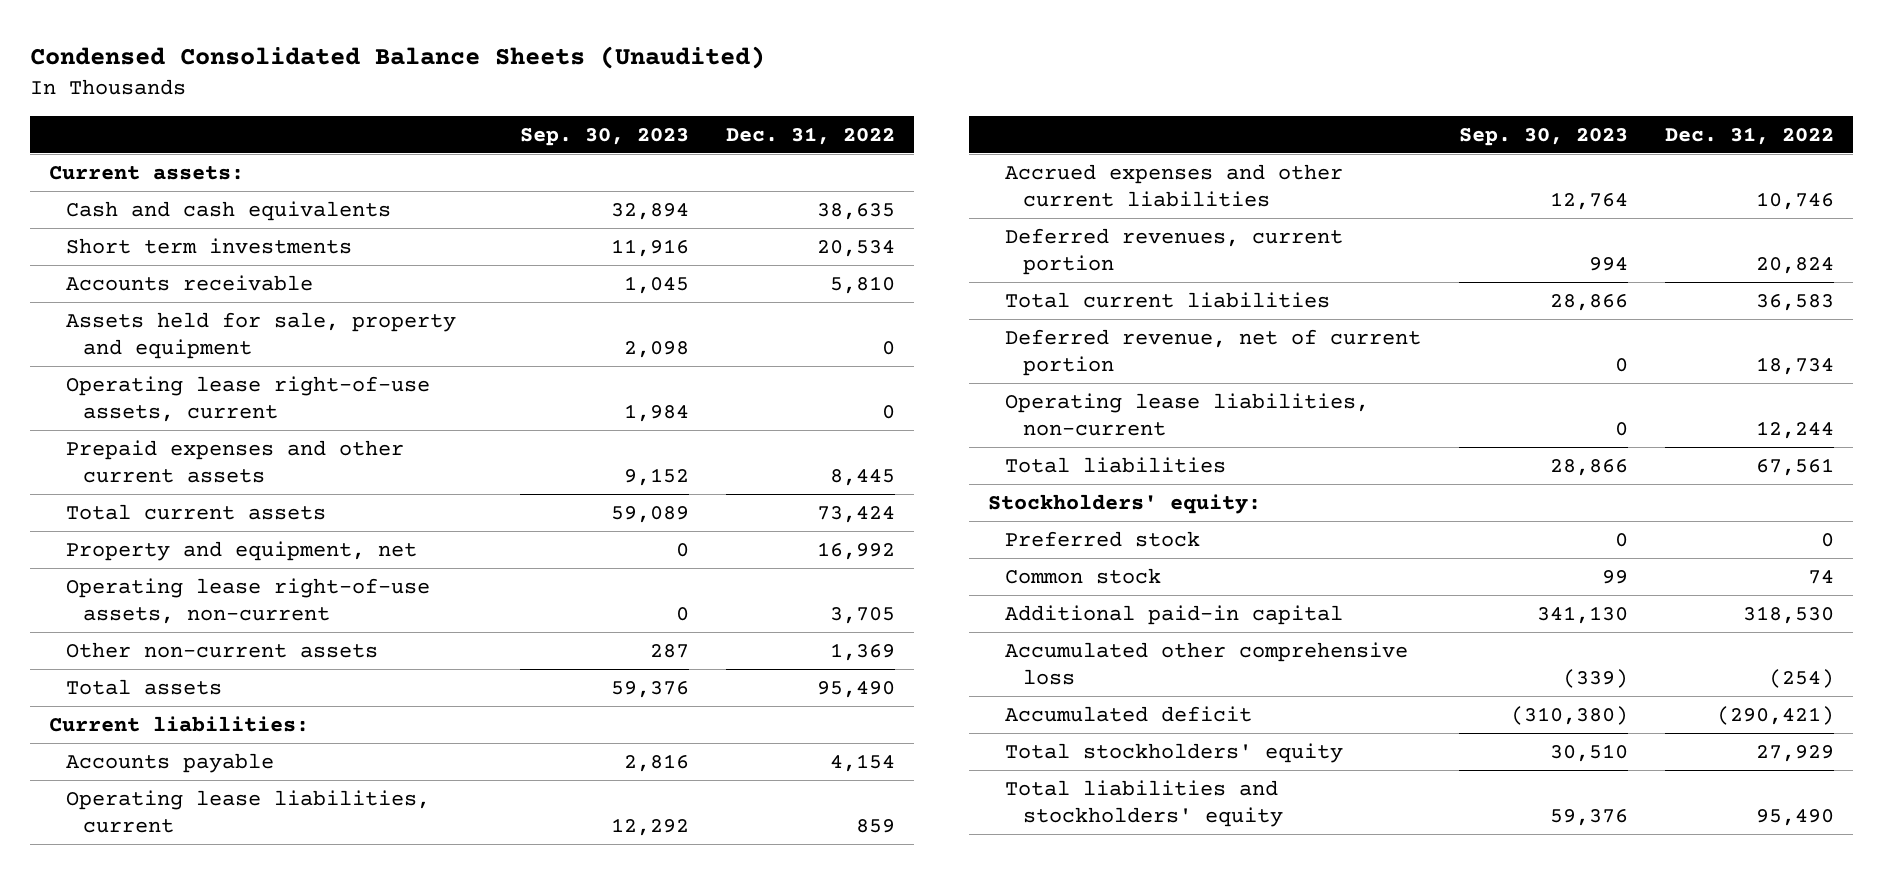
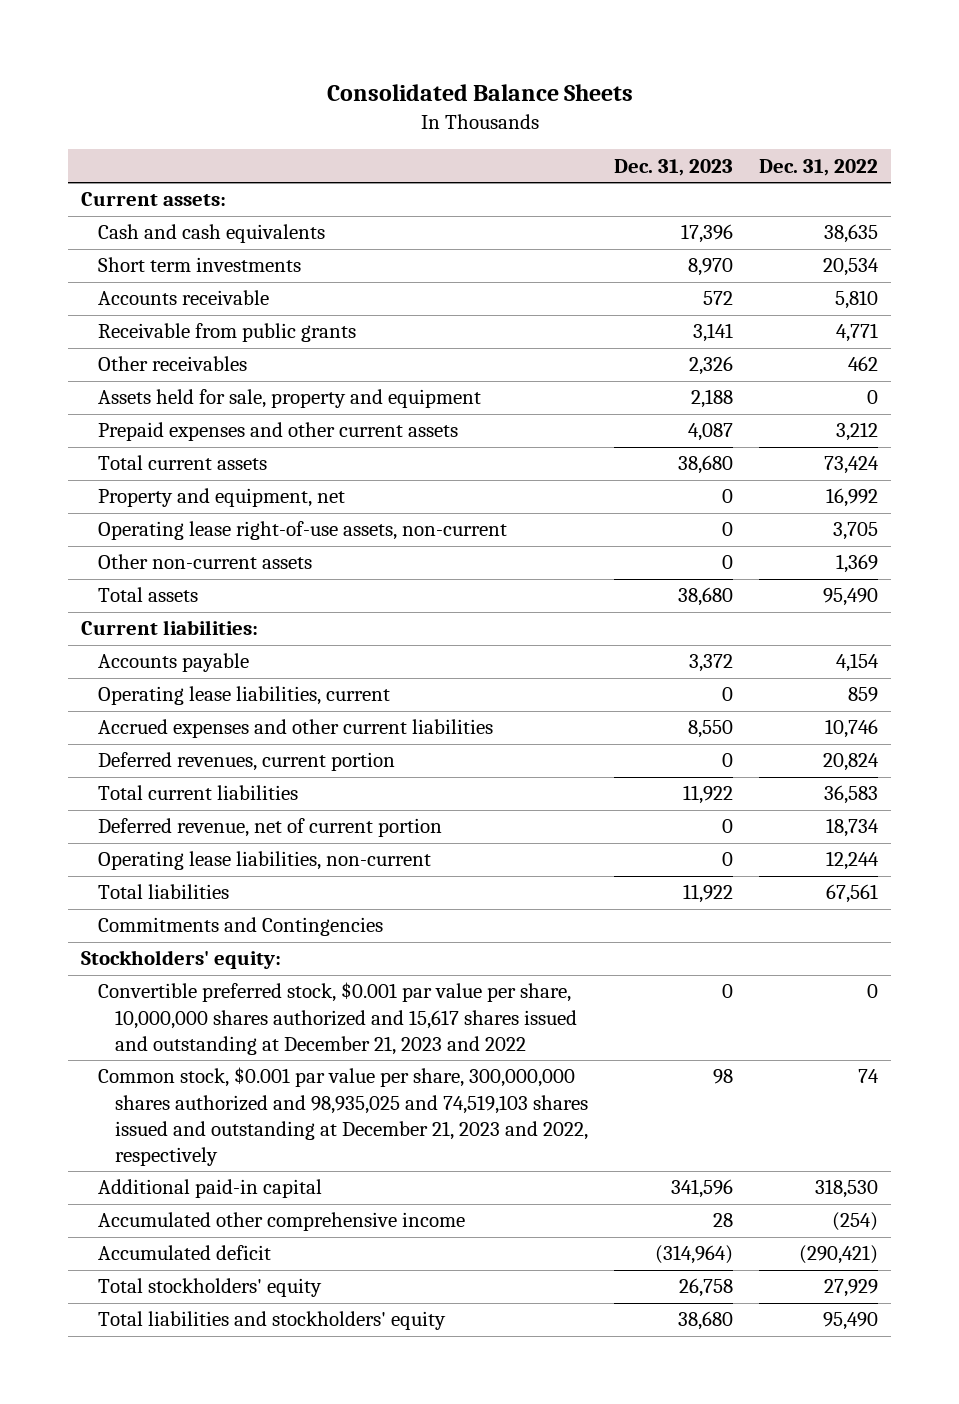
- Condensed Consolidated Balance Sheets (Unaudited)
+ Consolidated Balance Sheets
- | Sep. 30, 2023 | Dec. 31, 2022
+ | Dec. 31, 2023 | Dec. 31, 2022
+ Receivable from public grants | 3,141 | 4,771
+ Other receivables | 2,326 | 462
- Operating lease right-of-use assets, current | 1,984 | 0
- Prepaid expenses and other current assets | 9,152 | 8,445
+ Prepaid expenses and other current assets | 4,087 | 3,212
+ Commitments and Contingencies
- Preferred stock | 0 | 0
- Common stock | 99 | 74
+ Convertible preferred stock, $0.001 par value per share, 10,000,000 shares authorized and 15,617 shares issued and outstanding at December 21, 2023 and 2022 | 0 | 0
+ Common stock, $0.001 par value per share, 300,000,000 shares authorized and 98,935,025 and 74,519,103 shares issued and outstanding at December 21, 2023 and 2022, respectively | 98 | 74
- Accumulated other comprehensive loss | (339) | (254)
+ Accumulated other comprehensive income | 28 | (254)

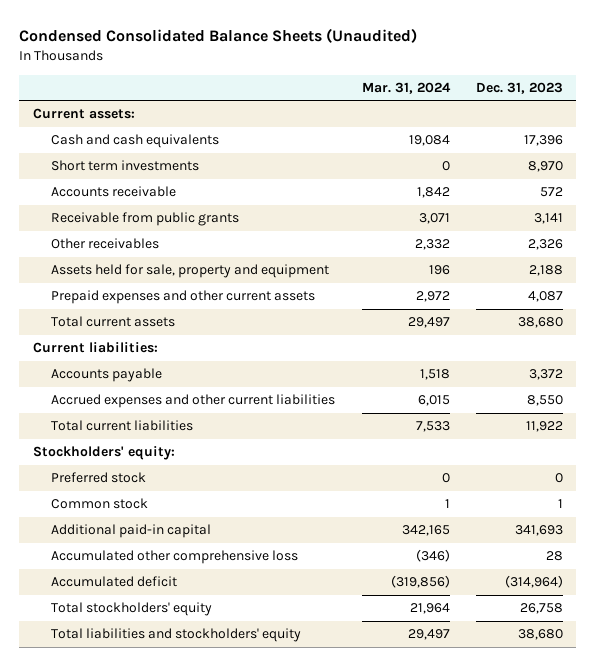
- Consolidated Balance Sheets
+ Condensed Consolidated Balance Sheets (Unaudited)
- | Dec. 31, 2023 | Dec. 31, 2022
+ | Mar. 31, 2024 | Dec. 31, 2023
- Property and equipment, net | 0 | 16,992
- Operating lease right-of-use assets, non-current | 0 | 3,705
- Other non-current assets | 0 | 1,369
- Total assets | 38,680 | 95,490
- Operating lease liabilities, current | 0 | 859
- Deferred revenues, current portion | 0 | 20,824
- Deferred revenue, net of current portion | 0 | 18,734
- Operating lease liabilities, non-current | 0 | 12,244
- Total liabilities | 11,922 | 67,561
- Commitments and Contingencies
- Convertible preferred stock, $0.001 par value per share, 10,000,000 shares authorized and 15,617 shares issued and outstanding at December 21, 2023 and 2022 | 0 | 0
- Common stock, $0.001 par value per share, 300,000,000 shares authorized and 98,935,025 and 74,519,103 shares issued and outstanding at December 21, 2023 and 2022, respectively | 98 | 74
- Additional paid-in capital | 341,596 | 318,530
- Accumulated other comprehensive income | 28 | (254)
+ Preferred stock | 0 | 0
+ Common stock | 1 | 1
+ Additional paid-in capital | 342,165 | 341,693
+ Accumulated other comprehensive loss | (346) | 28

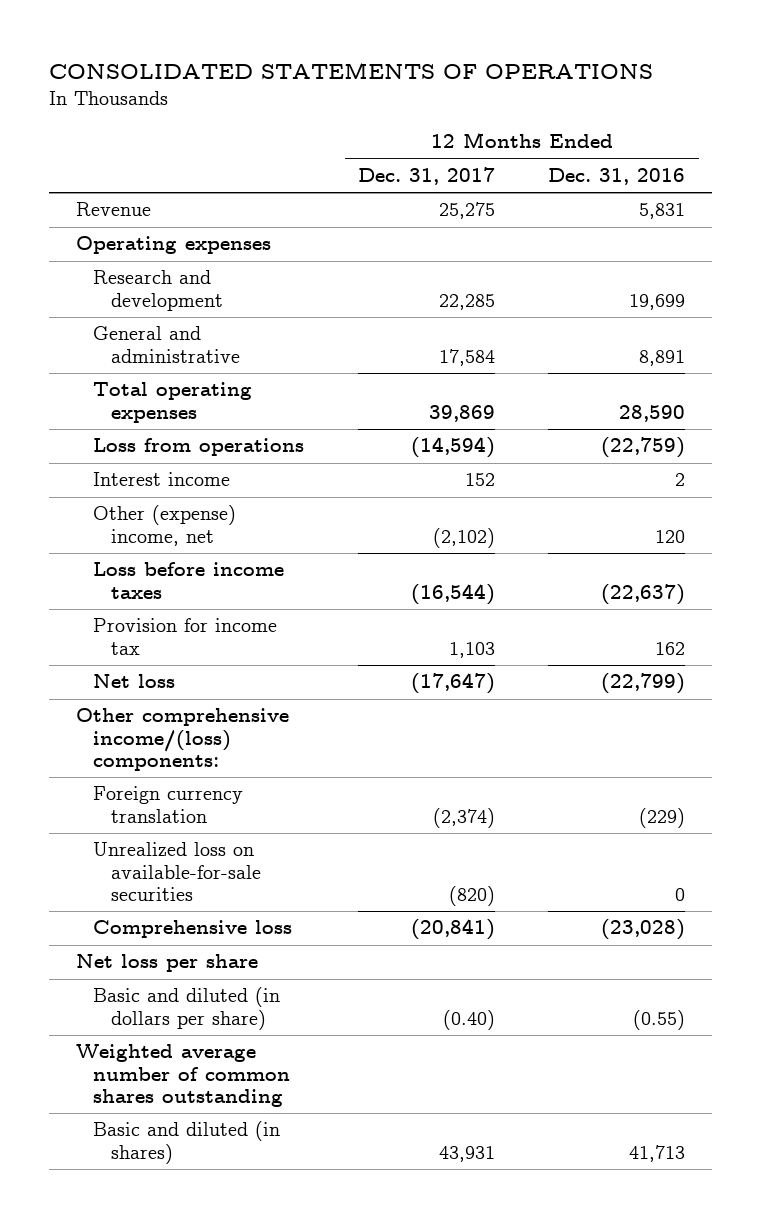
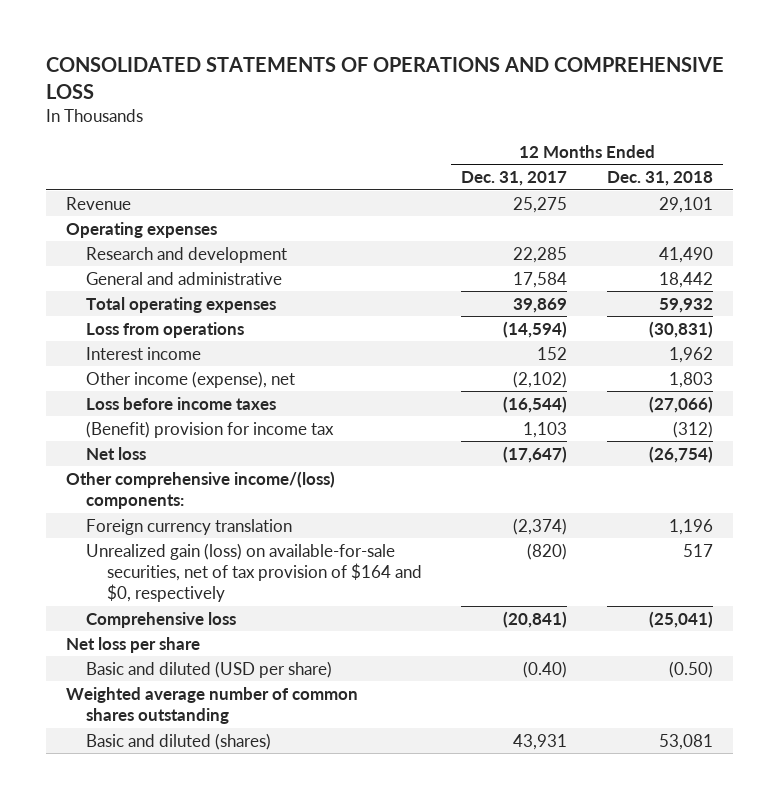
- CONSOLIDATED STATEMENTS OF OPERATIONS
+ CONSOLIDATED STATEMENTS OF OPERATIONS AND COMPREHENSIVE LOSS
- | 12 Months Ended Dec. 31, 2017 | 12 Months Ended Dec. 31, 2016
+ | 12 Months Ended Dec. 31, 2017 | 12 Months Ended Dec. 31, 2018
- Other (expense) income, net | (2,102) | 120
+ Other income (expense), net | (2,102) | 1,803
- Provision for income tax | 1,103 | 162
+ (Benefit) provision for income tax | 1,103 | (312)
- Unrealized loss on available-for-sale securities | (820) | 0
+ Unrealized gain (loss) on available-for-sale securities, net of tax provision of $164 and $0, respectively | (820) | 517
- Basic and diluted (in dollars per share) | (0.40) | (0.55)
+ Basic and diluted (USD per share) | (0.40) | (0.50)
- Basic and diluted (in shares) | 43,931 | 41,713
+ Basic and diluted (shares) | 43,931 | 53,081

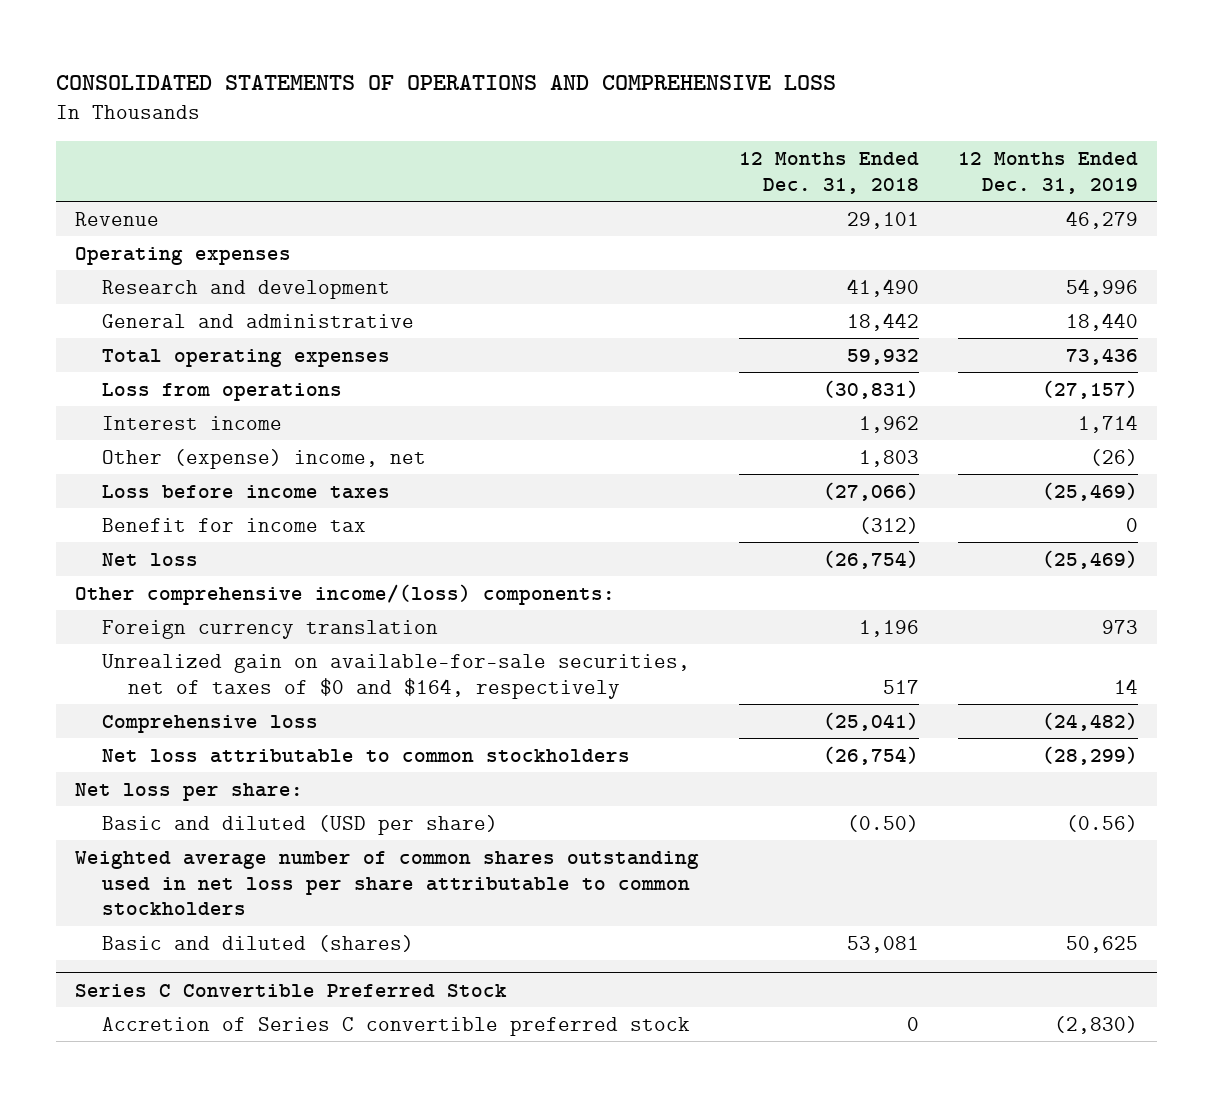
- | 12 Months Ended Dec. 31, 2017 | 12 Months Ended Dec. 31, 2018
+ | 12 Months Ended Dec. 31, 2018 | 12 Months Ended Dec. 31, 2019
- Other income (expense), net | (2,102) | 1,803
+ Other (expense) income, net | 1,803 | (26)
- (Benefit) provision for income tax | 1,103 | (312)
+ Benefit for income tax | (312) | 0
- Unrealized gain (loss) on available-for-sale securities, net of tax provision of $164 and $0, respectively | (820) | 517
+ Unrealized gain on available-for-sale securities, net of taxes of $0 and $164, respectively | 517 | 14
- Net loss per share
+ Net loss attributable to common stockholders | (26,754) | (28,299)
+ Net loss per share:
- Weighted average number of common shares outstanding
+ Weighted average number of common shares outstanding used in net loss per share attributable to common stockholders
+ Series C Convertible Preferred Stock
+ Accretion of Series C convertible preferred stock | 0 | (2,830)

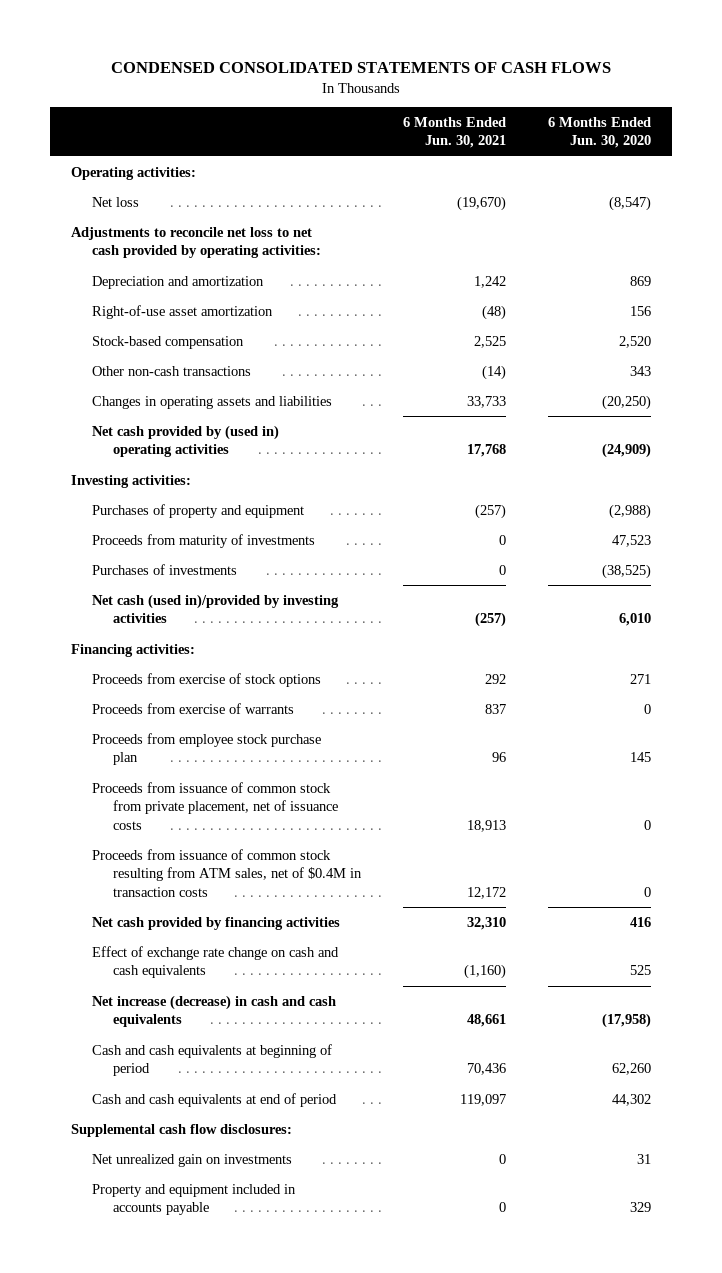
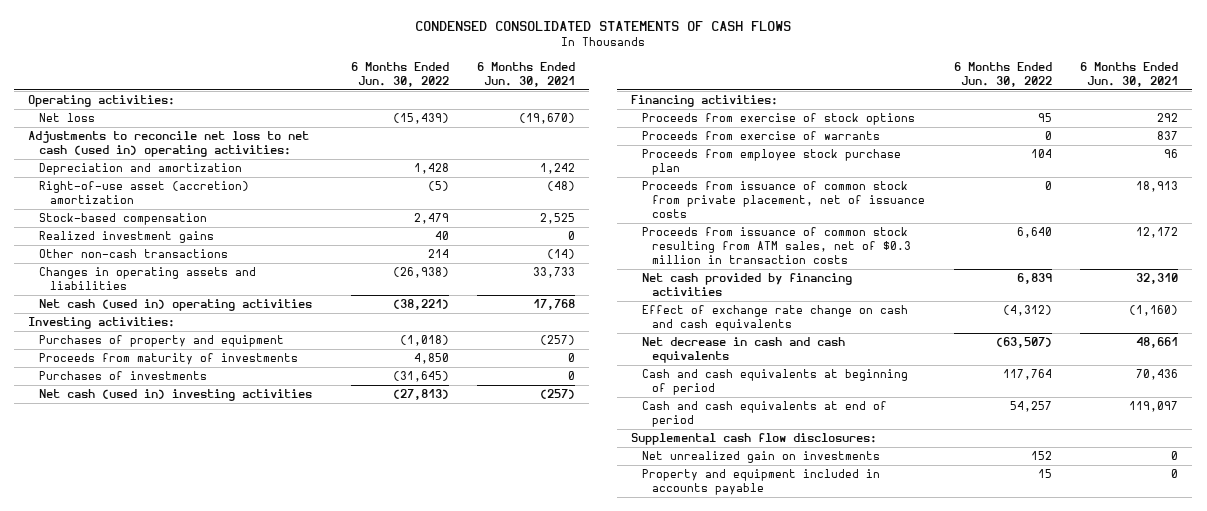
- | 6 Months Ended Jun. 30, 2021 | 6 Months Ended Jun. 30, 2020
+ | 6 Months Ended Jun. 30, 2022 | 6 Months Ended Jun. 30, 2021
- Adjustments to reconcile net loss to net cash provided by operating activities:
+ Adjustments to reconcile net loss to net cash (used in) operating activities:
- Right-of-use asset amortization | (48) | 156
+ Right-of-use asset (accretion) amortization | (5) | (48)
+ Realized investment gains | 40 | 0
- Net cash provided by (used in) operating activities | 17,768 | (24,909)
+ Net cash (used in) operating activities | (38,221) | 17,768
- Net cash (used in)/provided by investing activities | (257) | 6,010
+ Net cash (used in) investing activities | (27,813) | (257)
- Proceeds from issuance of common stock resulting from ATM sales, net of $0.4M in transaction costs | 12,172 | 0
+ Proceeds from issuance of common stock resulting from ATM sales, net of $0.3 million in transaction costs | 6,640 | 12,172
- Net increase (decrease) in cash and cash equivalents | 48,661 | (17,958)
+ Net decrease in cash and cash equivalents | (63,507) | 48,661

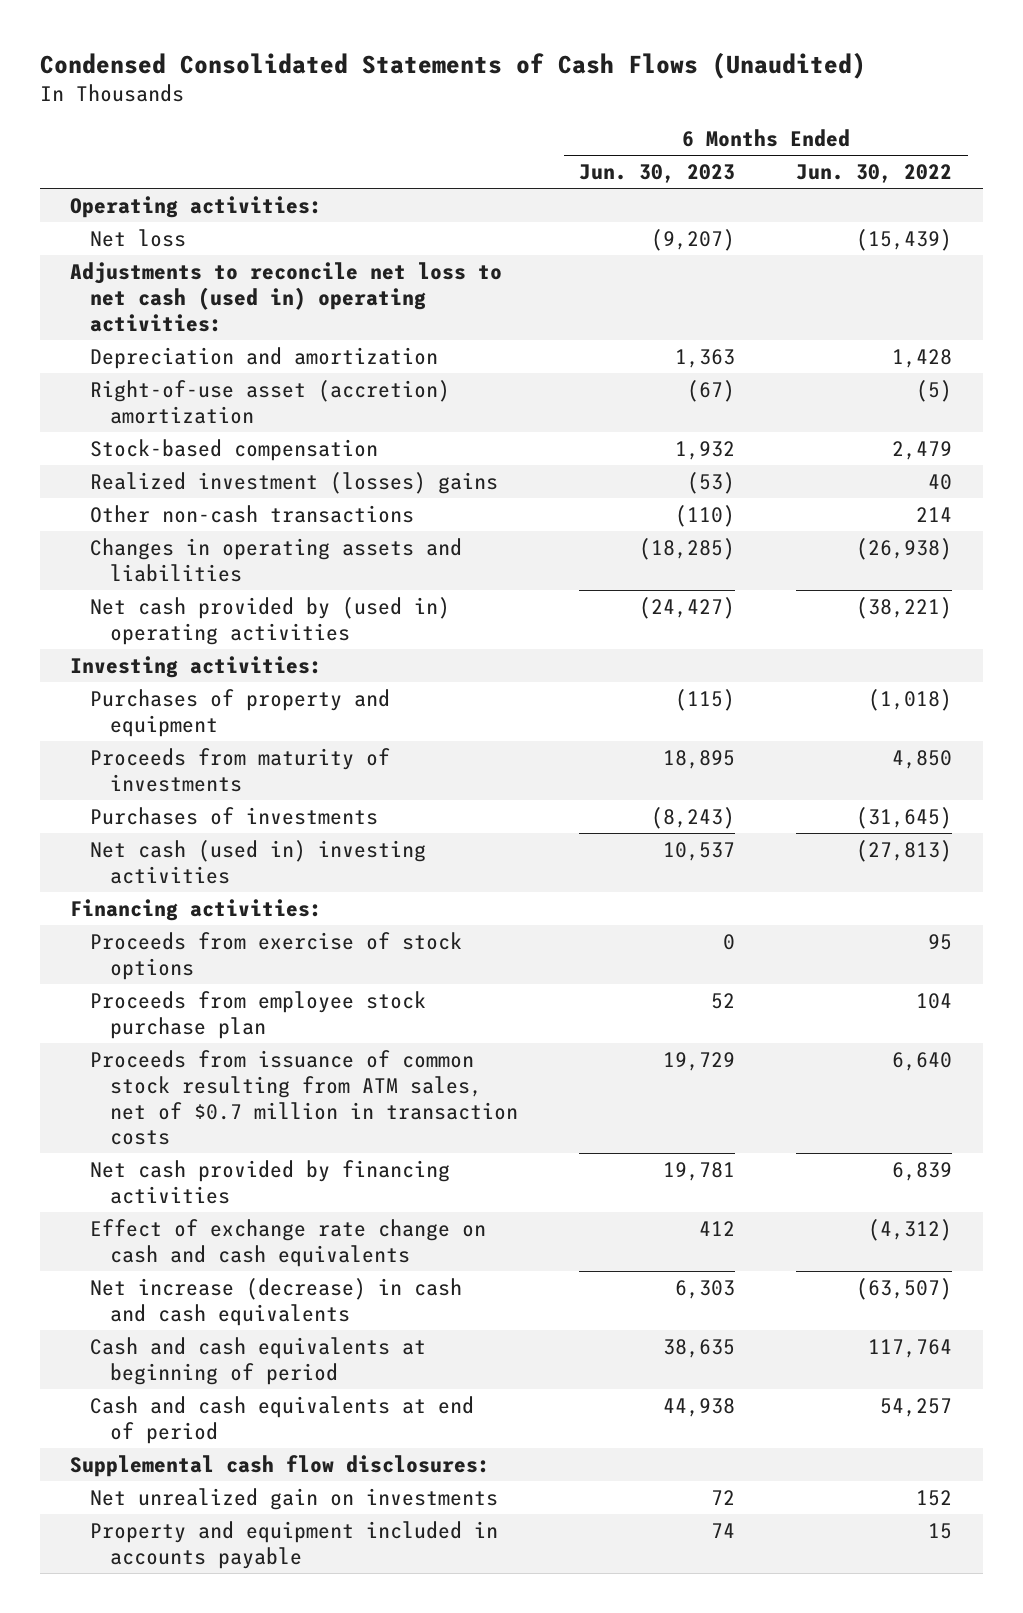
- CONDENSED CONSOLIDATED STATEMENTS OF CASH FLOWS
+ Condensed Consolidated Statements of Cash Flows (Unaudited)
- | 6 Months Ended Jun. 30, 2022 | 6 Months Ended Jun. 30, 2021
+ | 6 Months Ended Jun. 30, 2023 | 6 Months Ended Jun. 30, 2022
- Realized investment gains | 40 | 0
+ Realized investment (losses) gains | (53) | 40
- Net cash (used in) operating activities | (38,221) | 17,768
+ Net cash provided by (used in) operating activities | (24,427) | (38,221)
- Proceeds from exercise of warrants | 0 | 837
- Proceeds from issuance of common stock from private placement, net of issuance costs | 0 | 18,913
- Proceeds from issuance of common stock resulting from ATM sales, net of $0.3 million in transaction costs | 6,640 | 12,172
+ Proceeds from issuance of common stock resulting from ATM sales, net of $0.7 million in transaction costs | 19,729 | 6,640
- Net decrease in cash and cash equivalents | (63,507) | 48,661
+ Net increase (decrease) in cash and cash equivalents | 6,303 | (63,507)

